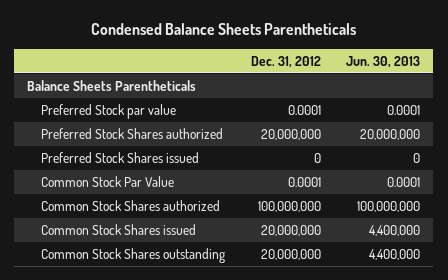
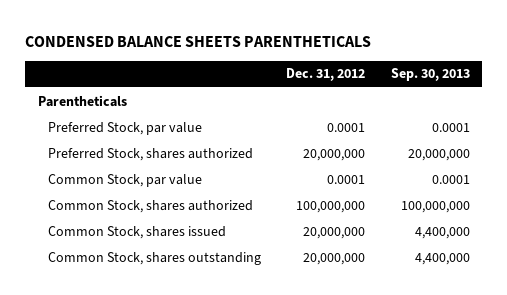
- Condensed Balance Sheets Parentheticals
+ CONDENSED BALANCE SHEETS PARENTHETICALS
- | Dec. 31, 2012 | Jun. 30, 2013
+ | Dec. 31, 2012 | Sep. 30, 2013
- Balance Sheets Parentheticals
- Preferred Stock par value | 0.0001 | 0.0001
- Preferred Stock Shares authorized | 20,000,000 | 20,000,000
- Preferred Stock Shares issued | 0 | 0
- Common Stock Par Value | 0.0001 | 0.0001
- Common Stock Shares authorized | 100,000,000 | 100,000,000
- Common Stock Shares issued | 20,000,000 | 4,400,000
- Common Stock Shares outstanding | 20,000,000 | 4,400,000
+ Parentheticals
+ Preferred Stock, par value | 0.0001 | 0.0001
+ Preferred Stock, shares authorized | 20,000,000 | 20,000,000
+ Common Stock, par value | 0.0001 | 0.0001
+ Common Stock, shares authorized | 100,000,000 | 100,000,000
+ Common Stock, shares issued | 20,000,000 | 4,400,000
+ Common Stock, shares outstanding | 20,000,000 | 4,400,000

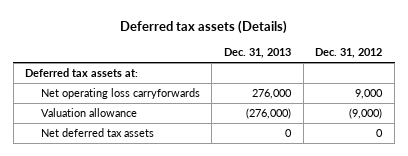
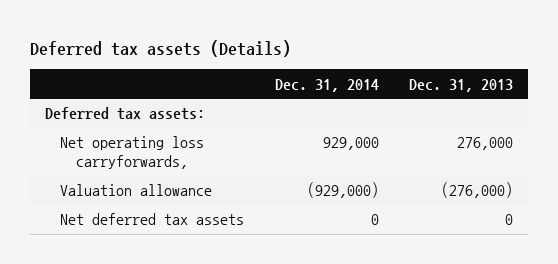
- | Dec. 31, 2013 | Dec. 31, 2012
+ | Dec. 31, 2014 | Dec. 31, 2013
- Deferred tax assets at:
- Net operating loss carryforwards | 276,000 | 9,000
+ Deferred tax assets:
+ Net operating loss carryforwards, | 929,000 | 276,000

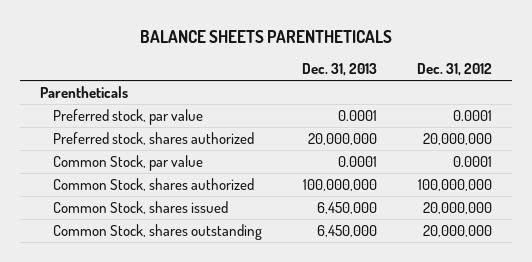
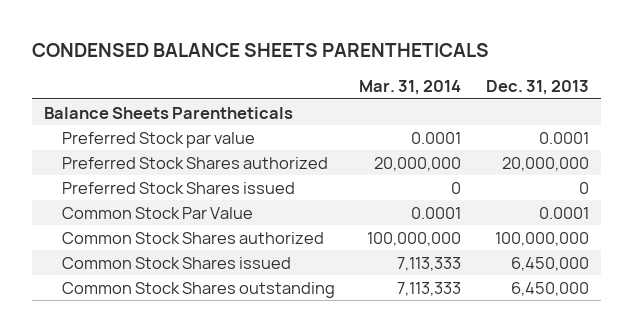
- BALANCE SHEETS PARENTHETICALS
+ CONDENSED BALANCE SHEETS PARENTHETICALS
- | Dec. 31, 2013 | Dec. 31, 2012
+ | Mar. 31, 2014 | Dec. 31, 2013
- Parentheticals
- Preferred stock, par value | 0.0001 | 0.0001
- Preferred stock, shares authorized | 20,000,000 | 20,000,000
- Common Stock, par value | 0.0001 | 0.0001
- Common Stock, shares authorized | 100,000,000 | 100,000,000
- Common Stock, shares issued | 6,450,000 | 20,000,000
- Common Stock, shares outstanding | 6,450,000 | 20,000,000
+ Balance Sheets Parentheticals
+ Preferred Stock par value | 0.0001 | 0.0001
+ Preferred Stock Shares authorized | 20,000,000 | 20,000,000
+ Preferred Stock Shares issued | 0 | 0
+ Common Stock Par Value | 0.0001 | 0.0001
+ Common Stock Shares authorized | 100,000,000 | 100,000,000
+ Common Stock Shares issued | 7,113,333 | 6,450,000
+ Common Stock Shares outstanding | 7,113,333 | 6,450,000

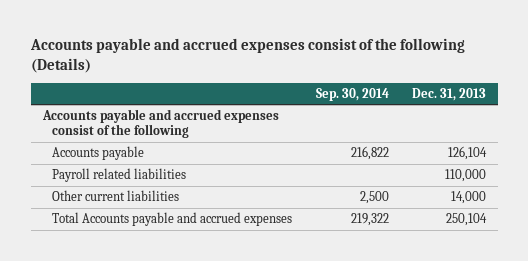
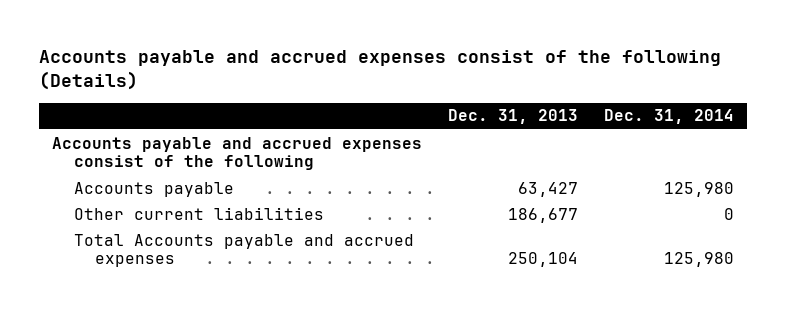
- | Sep. 30, 2014 | Dec. 31, 2013
+ | Dec. 31, 2013 | Dec. 31, 2014
- Accounts payable | 216,822 | 126,104
- Payroll related liabilities | | 110,000
- Other current liabilities | 2,500 | 14,000
+ Accounts payable | 63,427 | 125,980
+ Other current liabilities | 186,677 | 0

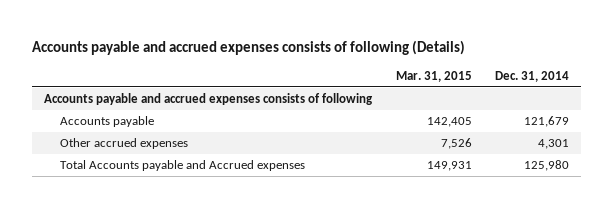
- Accounts payable and accrued expenses consist of the following (Details)
+ Accounts payable and accrued expenses consists of following (Details)
- | Dec. 31, 2013 | Dec. 31, 2014
+ | Mar. 31, 2015 | Dec. 31, 2014
- Accounts payable and accrued expenses consist of the following
- Accounts payable | 63,427 | 125,980
- Other current liabilities | 186,677 | 0
- Total Accounts payable and accrued expenses | 250,104 | 125,980
+ Accounts payable and accrued expenses consists of following
+ Accounts payable | 142,405 | 121,679
+ Other accrued expenses | 7,526 | 4,301
+ Total Accounts payable and Accrued expenses | 149,931 | 125,980

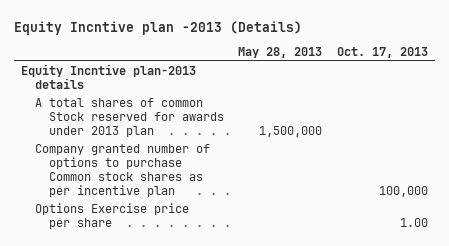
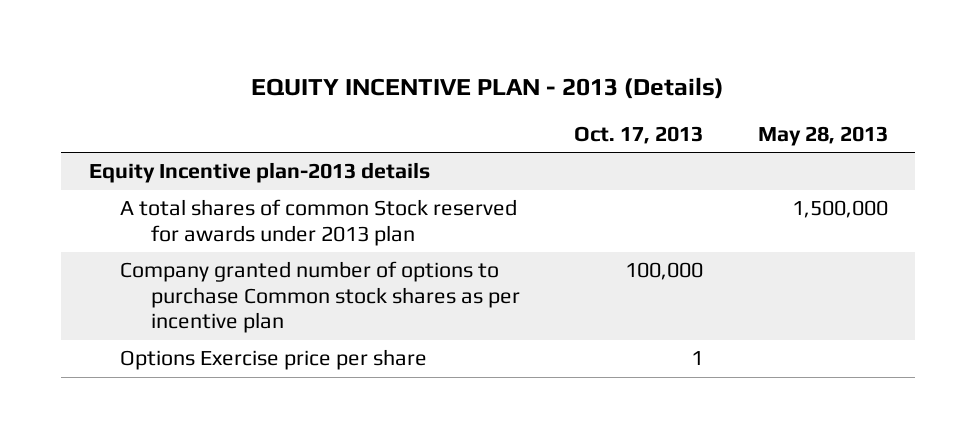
- Equity Incntive plan -2013 (Details)
+ EQUITY INCENTIVE PLAN - 2013 (Details)
- | May 28, 2013 | Oct. 17, 2013
+ | Oct. 17, 2013 | May 28, 2013
- Equity Incntive plan-2013 details
+ Equity Incentive plan-2013 details
- Options Exercise price per share | | 1.00
+ Options Exercise price per share | 1 |

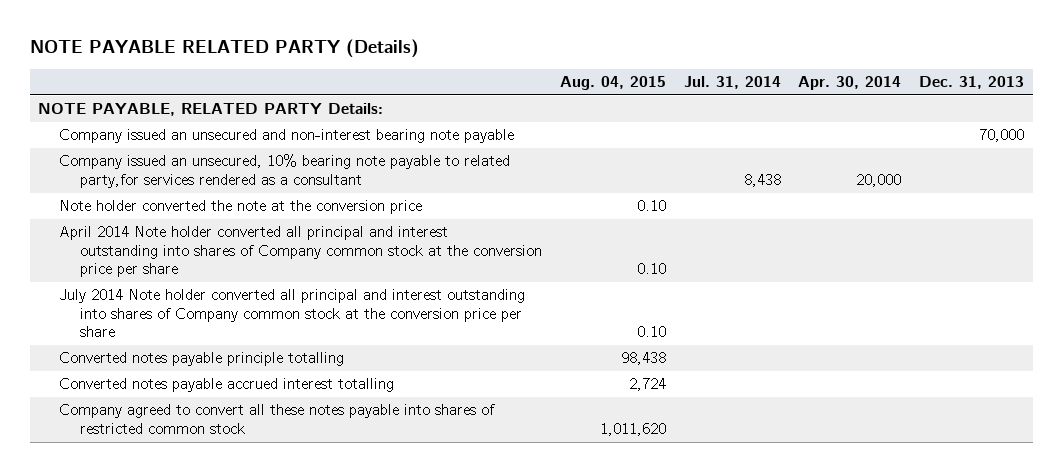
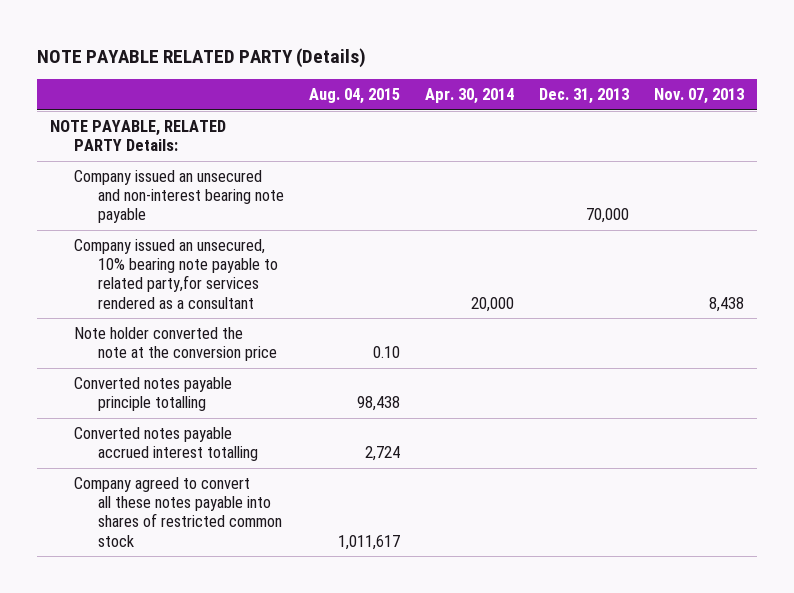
- | Aug. 04, 2015 | Jul. 31, 2014 | Apr. 30, 2014 | Dec. 31, 2013
+ | Aug. 04, 2015 | Apr. 30, 2014 | Dec. 31, 2013 | Nov. 07, 2013
- April 2014 Note holder converted all principal and interest outstanding into shares of Company common stock at the conversion price per share | 0.10 | | |
- July 2014 Note holder converted all principal and interest outstanding into shares of Company common stock at the conversion price per share | 0.10 | | |
- Company agreed to convert all these notes payable into shares of restricted common stock | 1,011,620 | | |
+ Company agreed to convert all these notes payable into shares of restricted common stock | 1,011,617 | | |

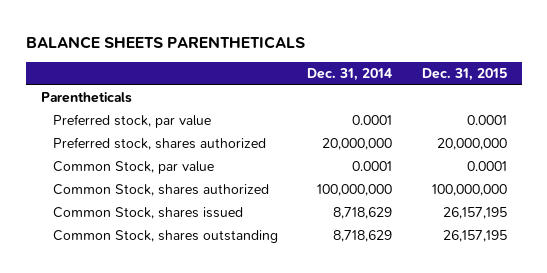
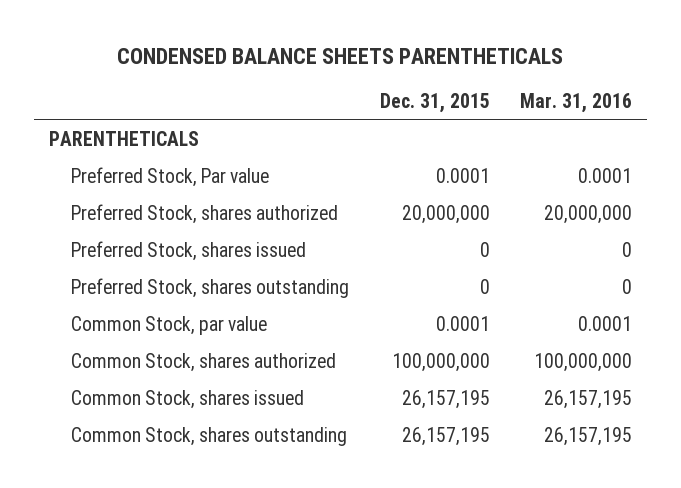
- BALANCE SHEETS PARENTHETICALS
+ CONDENSED BALANCE SHEETS PARENTHETICALS
- | Dec. 31, 2014 | Dec. 31, 2015
+ | Dec. 31, 2015 | Mar. 31, 2016
- Parentheticals
- Preferred stock, par value | 0.0001 | 0.0001
- Preferred stock, shares authorized | 20,000,000 | 20,000,000
+ PARENTHETICALS
+ Preferred Stock, Par value | 0.0001 | 0.0001
+ Preferred Stock, shares authorized | 20,000,000 | 20,000,000
+ Preferred Stock, shares issued | 0 | 0
+ Preferred Stock, shares outstanding | 0 | 0

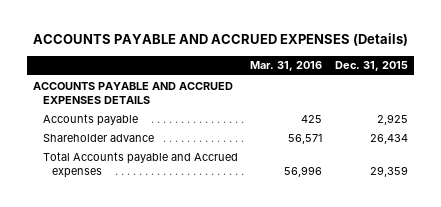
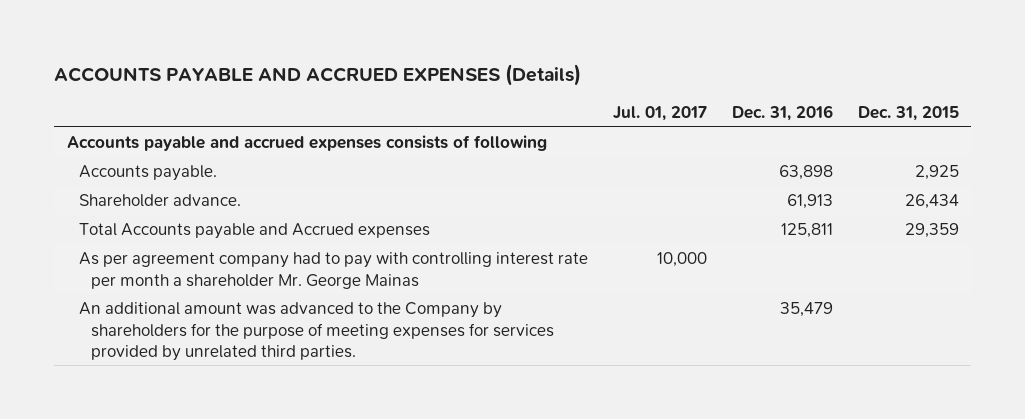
- | Mar. 31, 2016 | Dec. 31, 2015
+ | Jul. 01, 2017 | Dec. 31, 2016 | Dec. 31, 2015
- ACCOUNTS PAYABLE AND ACCRUED EXPENSES DETAILS
- Accounts payable | 425 | 2,925
- Shareholder advance | 56,571 | 26,434
+ Accounts payable and accrued expenses consists of following
+ Accounts payable. | | 63,898 | 2,925
+ Shareholder advance. | | 61,913 | 26,434
+ As per agreement company had to pay with controlling interest rate per month a shareholder Mr. George Mainas | 10,000 | |
+ An additional amount was advanced to the Company by shareholders for the purpose of meeting expenses for services provided by unrelated third parties. | | 35,479 |

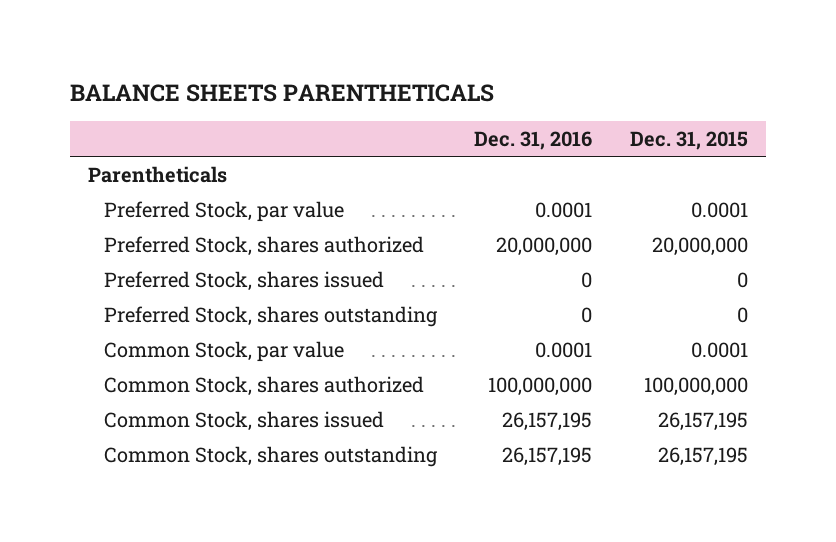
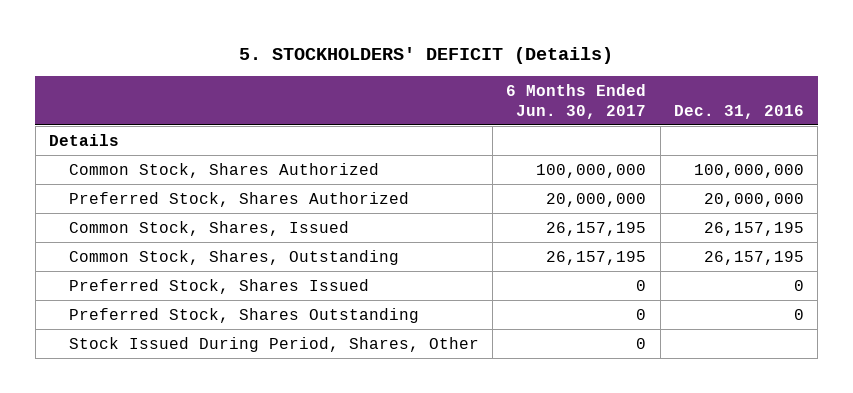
- BALANCE SHEETS PARENTHETICALS
+ 5. STOCKHOLDERS' DEFICIT (Details)
- | Dec. 31, 2016 | Dec. 31, 2015
+ | 6 Months Ended Jun. 30, 2017 | Dec. 31, 2016
- Parentheticals
- Preferred Stock, par value | 0.0001 | 0.0001
- Preferred Stock, shares authorized | 20,000,000 | 20,000,000
- Preferred Stock, shares issued | 0 | 0
- Preferred Stock, shares outstanding | 0 | 0
- Common Stock, par value | 0.0001 | 0.0001
- Common Stock, shares authorized | 100,000,000 | 100,000,000
- Common Stock, shares issued | 26,157,195 | 26,157,195
- Common Stock, shares outstanding | 26,157,195 | 26,157,195
+ Details
+ Common Stock, Shares Authorized | 100,000,000 | 100,000,000
+ Preferred Stock, Shares Authorized | 20,000,000 | 20,000,000
+ Common Stock, Shares, Issued | 26,157,195 | 26,157,195
+ Common Stock, Shares, Outstanding | 26,157,195 | 26,157,195
+ Preferred Stock, Shares Issued | 0 | 0
+ Preferred Stock, Shares Outstanding | 0 | 0
+ Stock Issued During Period, Shares, Other | 0 |

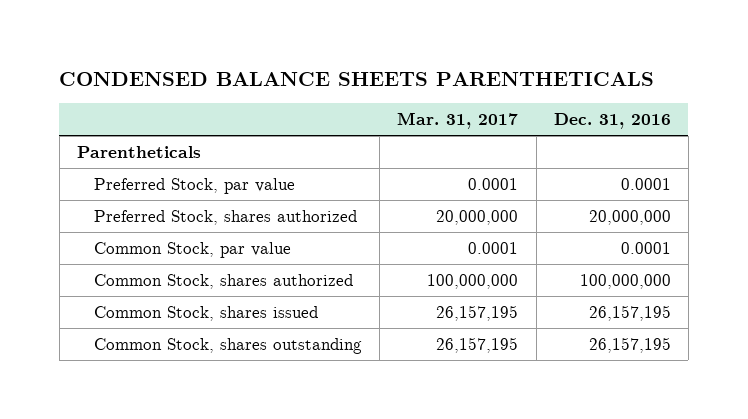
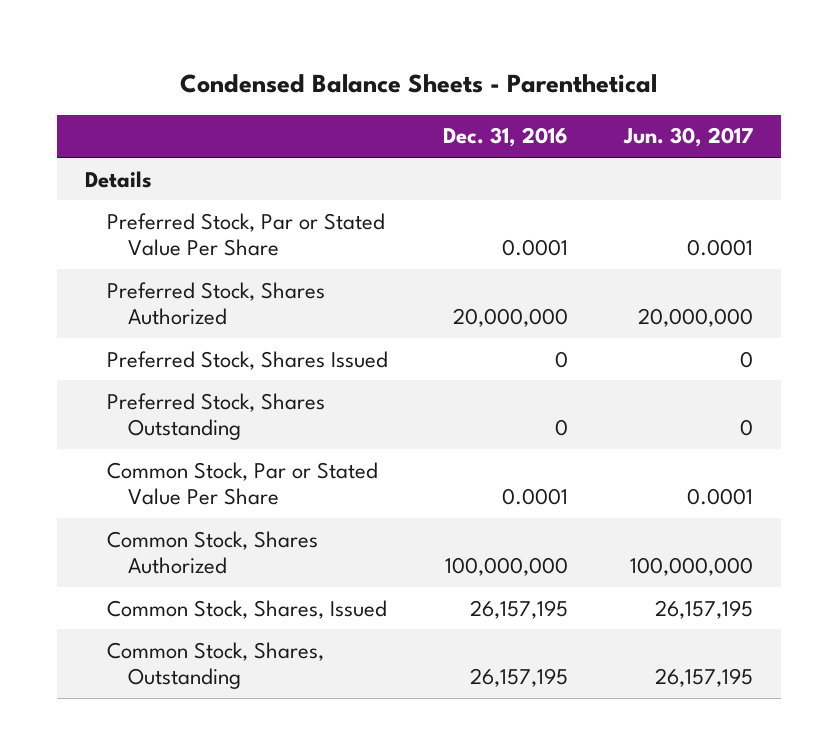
- CONDENSED BALANCE SHEETS PARENTHETICALS
+ Condensed Balance Sheets - Parenthetical
- | Mar. 31, 2017 | Dec. 31, 2016
+ | Dec. 31, 2016 | Jun. 30, 2017
- Parentheticals
- Preferred Stock, par value | 0.0001 | 0.0001
- Preferred Stock, shares authorized | 20,000,000 | 20,000,000
- Common Stock, par value | 0.0001 | 0.0001
- Common Stock, shares authorized | 100,000,000 | 100,000,000
- Common Stock, shares issued | 26,157,195 | 26,157,195
- Common Stock, shares outstanding | 26,157,195 | 26,157,195
+ Details
+ Preferred Stock, Par or Stated Value Per Share | 0.0001 | 0.0001
+ Preferred Stock, Shares Authorized | 20,000,000 | 20,000,000
+ Preferred Stock, Shares Issued | 0 | 0
+ Preferred Stock, Shares Outstanding | 0 | 0
+ Common Stock, Par or Stated Value Per Share | 0.0001 | 0.0001
+ Common Stock, Shares Authorized | 100,000,000 | 100,000,000
+ Common Stock, Shares, Issued | 26,157,195 | 26,157,195
+ Common Stock, Shares, Outstanding | 26,157,195 | 26,157,195

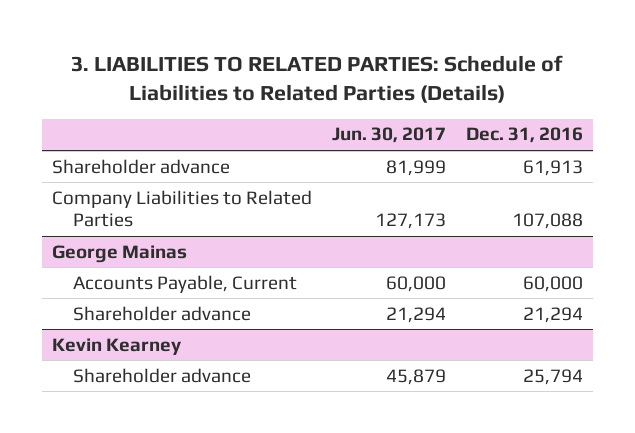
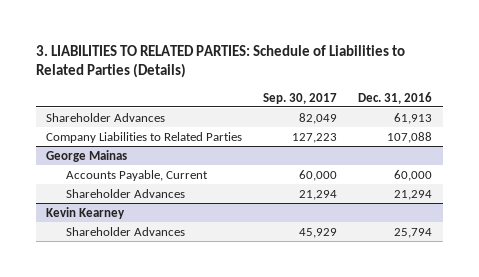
- | Jun. 30, 2017 | Dec. 31, 2016
+ | Sep. 30, 2017 | Dec. 31, 2016
- Shareholder advance | 81,999 | 61,913
+ Shareholder Advances | 82,049 | 61,913
@ George Mainas
- Shareholder advance | 21,294 | 21,294
+ Shareholder Advances | 21,294 | 21,294
@ Kevin Kearney
- Shareholder advance | 45,879 | 25,794
+ Shareholder Advances | 45,929 | 25,794

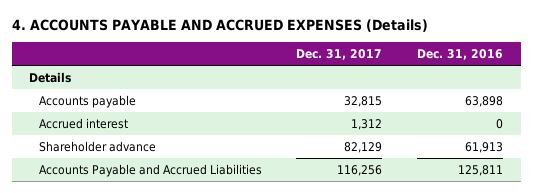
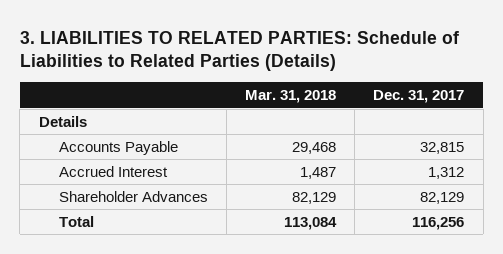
- 4. ACCOUNTS PAYABLE AND ACCRUED EXPENSES (Details)
+ 3. LIABILITIES TO RELATED PARTIES: Schedule of Liabilities to Related Parties (Details)
- | Dec. 31, 2017 | Dec. 31, 2016
+ | Mar. 31, 2018 | Dec. 31, 2017
- Accounts payable | 32,815 | 63,898
- Accrued interest | 1,312 | 0
- Shareholder advance | 82,129 | 61,913
- Accounts Payable and Accrued Liabilities | 116,256 | 125,811
+ Accounts Payable | 29,468 | 32,815
+ Accrued Interest | 1,487 | 1,312
+ Shareholder Advances | 82,129 | 82,129
+ Total | 113,084 | 116,256

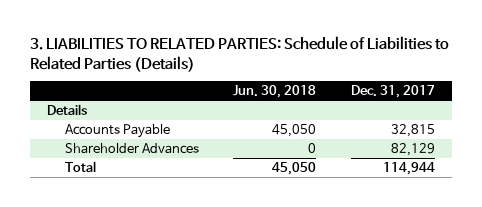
- | Mar. 31, 2018 | Dec. 31, 2017
+ | Jun. 30, 2018 | Dec. 31, 2017
- Accrued Interest | 1,487 | 1,312
- Total | 113,084 | 116,256
+ Total | 45,050 | 114,944

